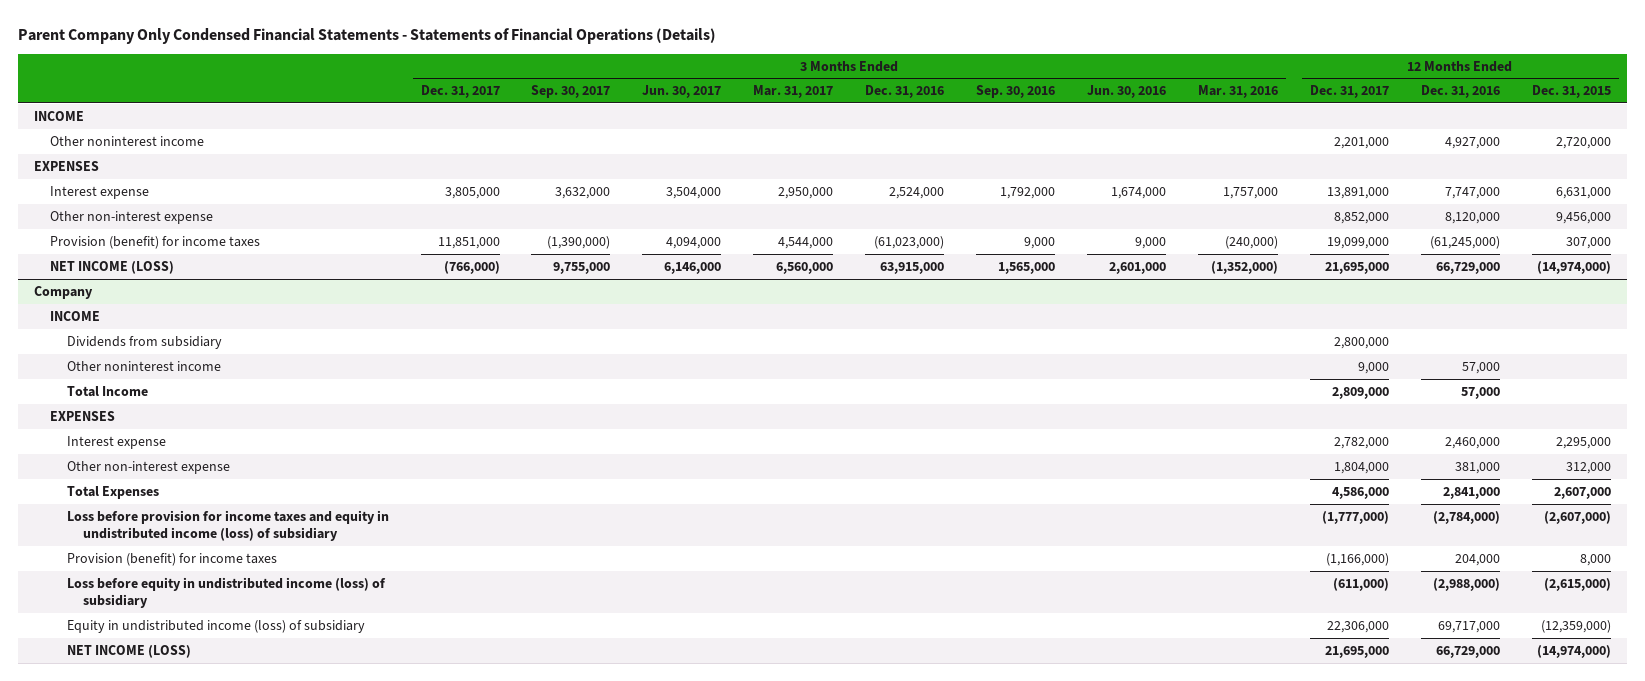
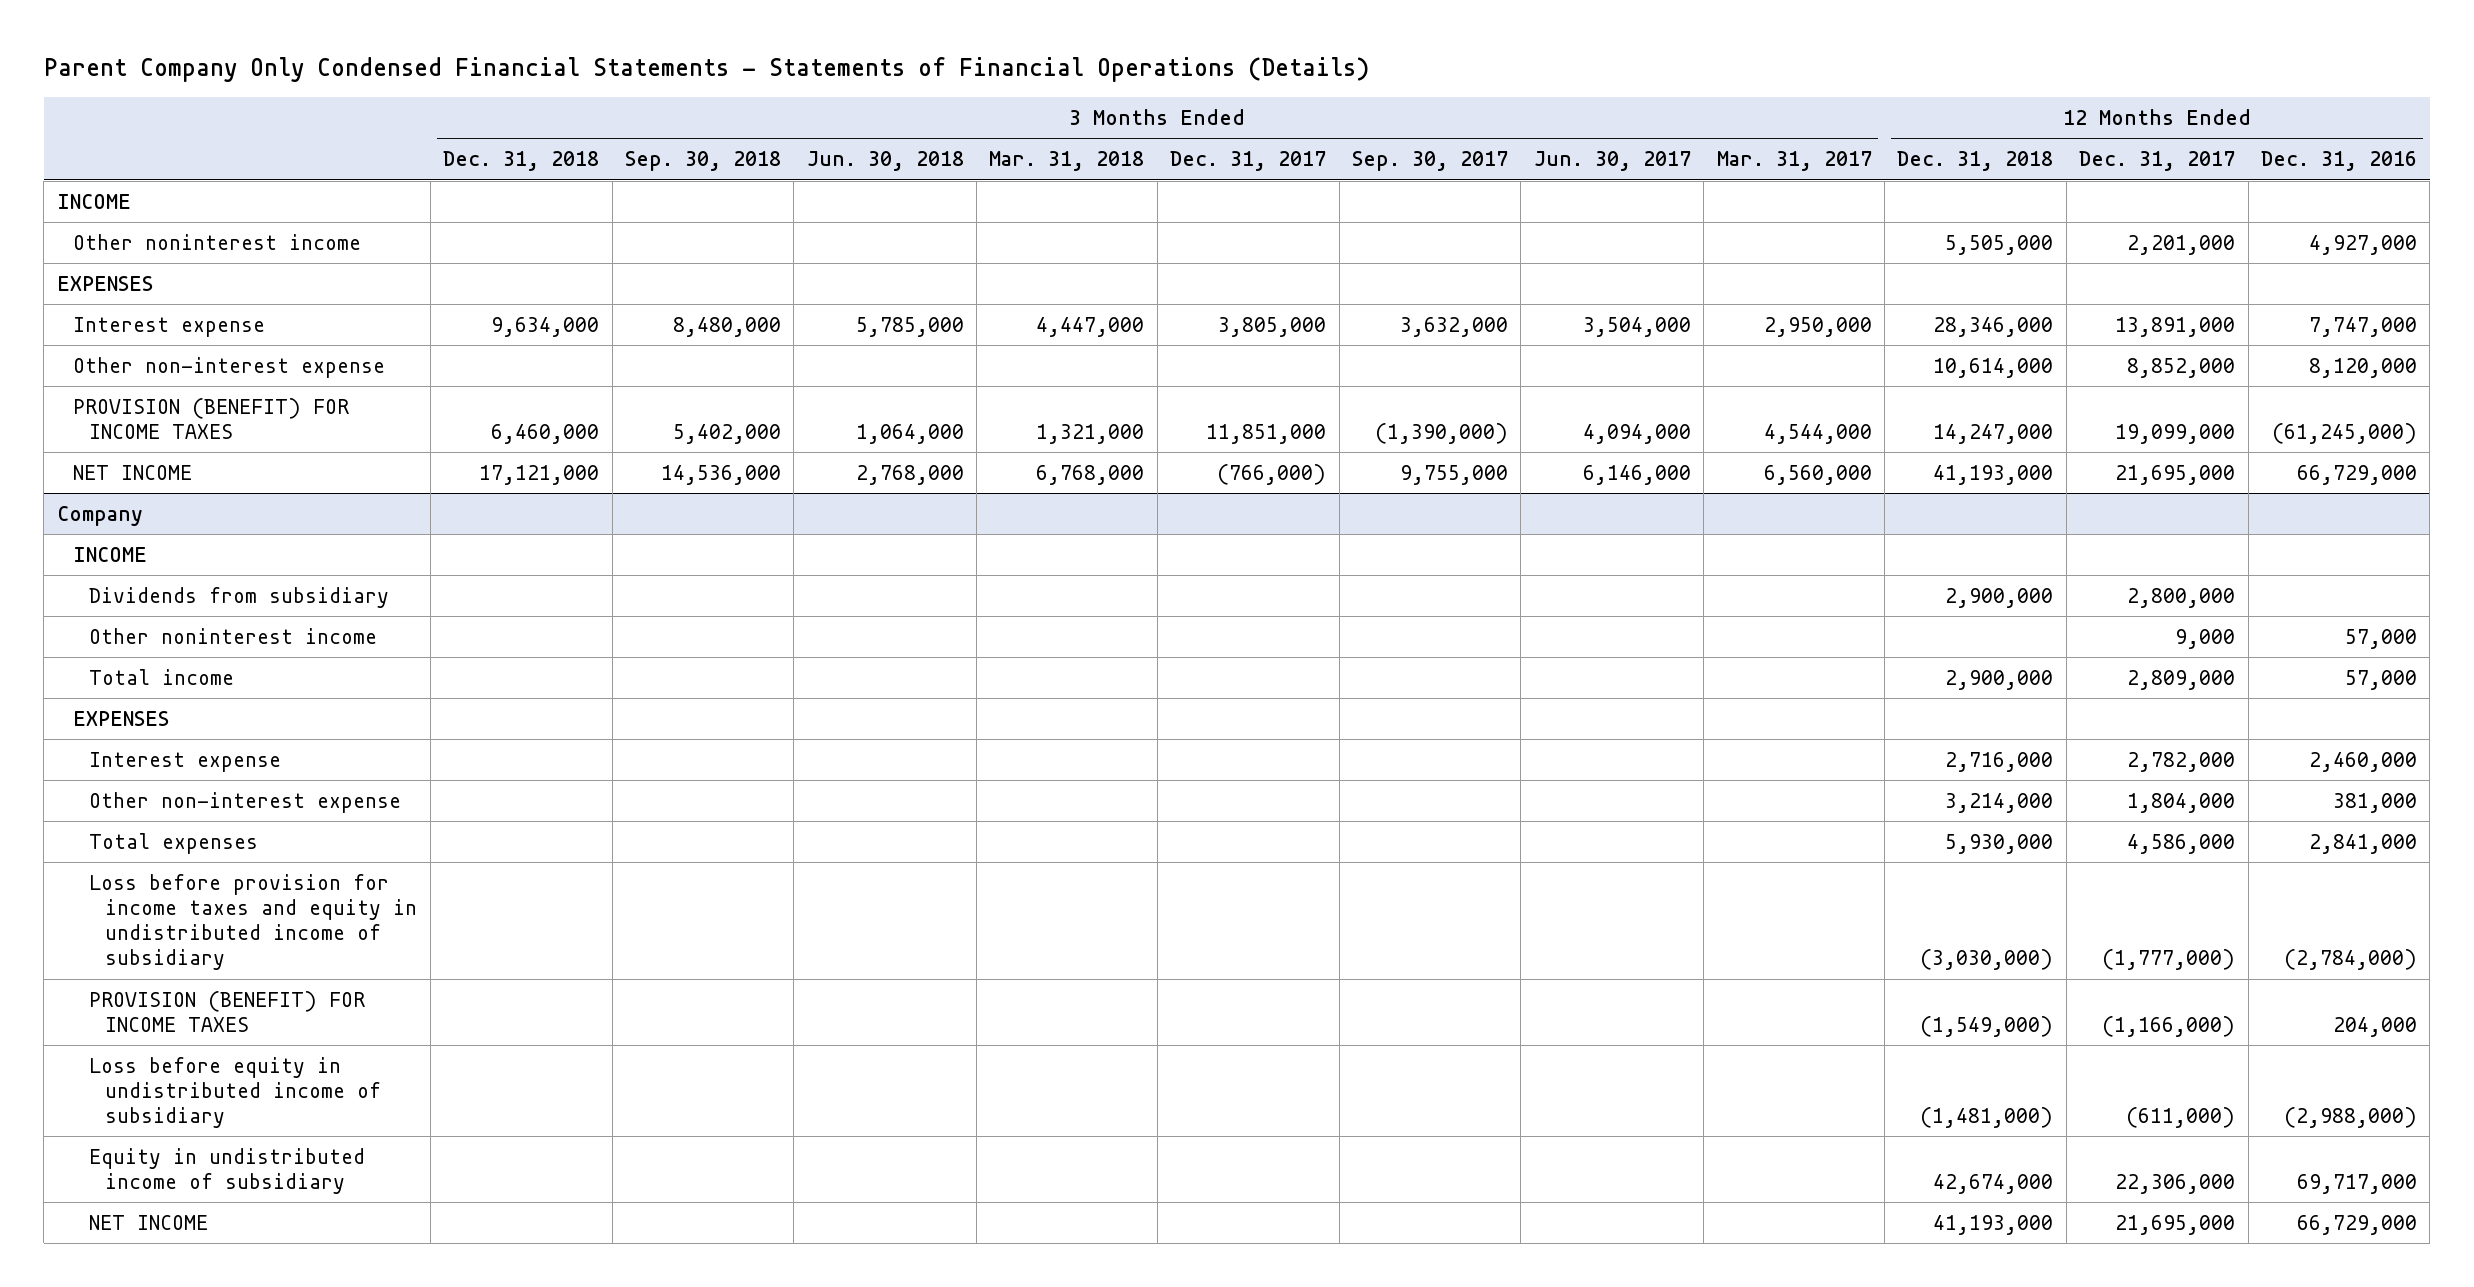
- | 3 Months Ended Dec. 31, 2017 | 3 Months Ended Sep. 30, 2017 | 3 Months Ended Jun. 30, 2017 | 3 Months Ended Mar. 31, 2017 | 3 Months Ended Dec. 31, 2016 | 3 Months Ended Sep. 30, 2016 | 3 Months Ended Jun. 30, 2016 | 3 Months Ended Mar. 31, 2016 | 12 Months Ended Dec. 31, 2017 | 12 Months Ended Dec. 31, 2016 | 12 Months Ended Dec. 31, 2015
+ | 3 Months Ended Dec. 31, 2018 | 3 Months Ended Sep. 30, 2018 | 3 Months Ended Jun. 30, 2018 | 3 Months Ended Mar. 31, 2018 | 3 Months Ended Dec. 31, 2017 | 3 Months Ended Sep. 30, 2017 | 3 Months Ended Jun. 30, 2017 | 3 Months Ended Mar. 31, 2017 | 12 Months Ended Dec. 31, 2018 | 12 Months Ended Dec. 31, 2017 | 12 Months Ended Dec. 31, 2016
- Provision (benefit) for income taxes | 11,851,000 | (1,390,000) | 4,094,000 | 4,544,000 | (61,023,000) | 9,000 | 9,000 | (240,000) | 19,099,000 | (61,245,000) | 307,000
- NET INCOME (LOSS) | (766,000) | 9,755,000 | 6,146,000 | 6,560,000 | 63,915,000 | 1,565,000 | 2,601,000 | (1,352,000) | 21,695,000 | 66,729,000 | (14,974,000)
+ PROVISION (BENEFIT) FOR INCOME TAXES | 6,460,000 | 5,402,000 | 1,064,000 | 1,321,000 | 11,851,000 | (1,390,000) | 4,094,000 | 4,544,000 | 14,247,000 | 19,099,000 | (61,245,000)
+ NET INCOME | 17,121,000 | 14,536,000 | 2,768,000 | 6,768,000 | (766,000) | 9,755,000 | 6,146,000 | 6,560,000 | 41,193,000 | 21,695,000 | 66,729,000
@ Company
- Total Income | | | | | | | | | 2,809,000 | 57,000 |
+ Total income | | | | | | | | | 2,900,000 | 2,809,000 | 57,000
- Total Expenses | | | | | | | | | 4,586,000 | 2,841,000 | 2,607,000
- Loss before provision for income taxes and equity in undistributed income (loss) of subsidiary | | | | | | | | | (1,777,000) | (2,784,000) | (2,607,000)
- Provision (benefit) for income taxes | | | | | | | | | (1,166,000) | 204,000 | 8,000
- Loss before equity in undistributed income (loss) of subsidiary | | | | | | | | | (611,000) | (2,988,000) | (2,615,000)
- Equity in undistributed income (loss) of subsidiary | | | | | | | | | 22,306,000 | 69,717,000 | (12,359,000)
- NET INCOME (LOSS) | | | | | | | | | 21,695,000 | 66,729,000 | (14,974,000)
+ Total expenses | | | | | | | | | 5,930,000 | 4,586,000 | 2,841,000
+ Loss before provision for income taxes and equity in undistributed income of subsidiary | | | | | | | | | (3,030,000) | (1,777,000) | (2,784,000)
+ PROVISION (BENEFIT) FOR INCOME TAXES | | | | | | | | | (1,549,000) | (1,166,000) | 204,000
+ Loss before equity in undistributed income of subsidiary | | | | | | | | | (1,481,000) | (611,000) | (2,988,000)
+ Equity in undistributed income of subsidiary | | | | | | | | | 42,674,000 | 22,306,000 | 69,717,000
+ NET INCOME | | | | | | | | | 41,193,000 | 21,695,000 | 66,729,000

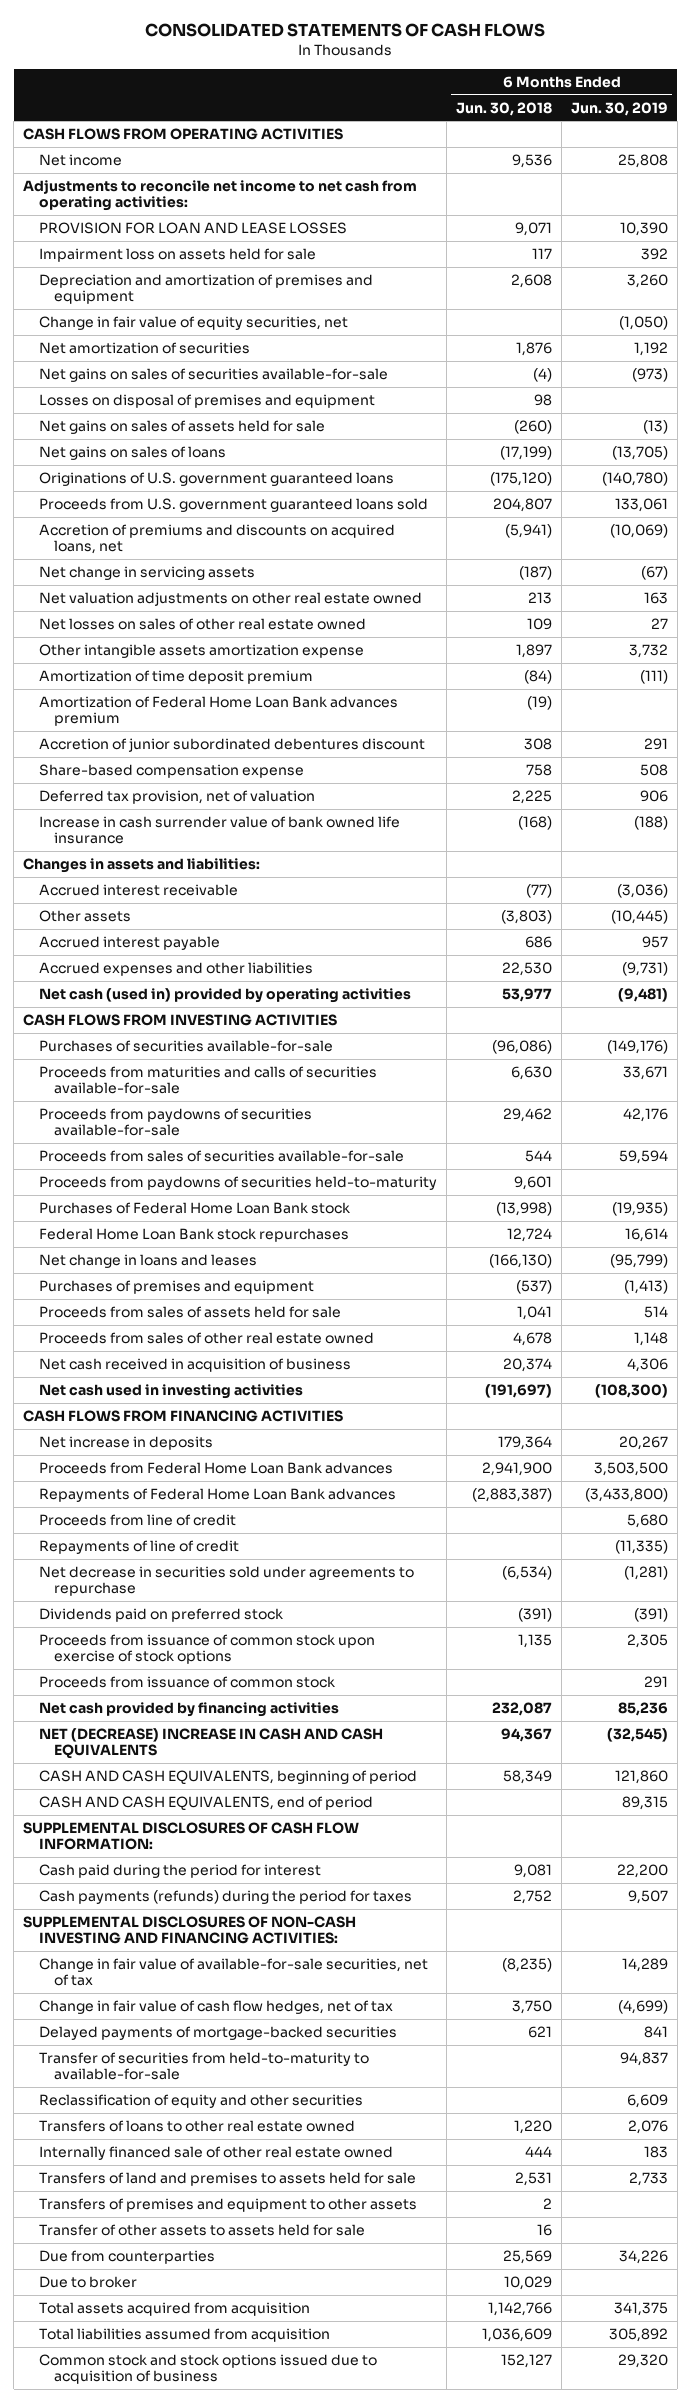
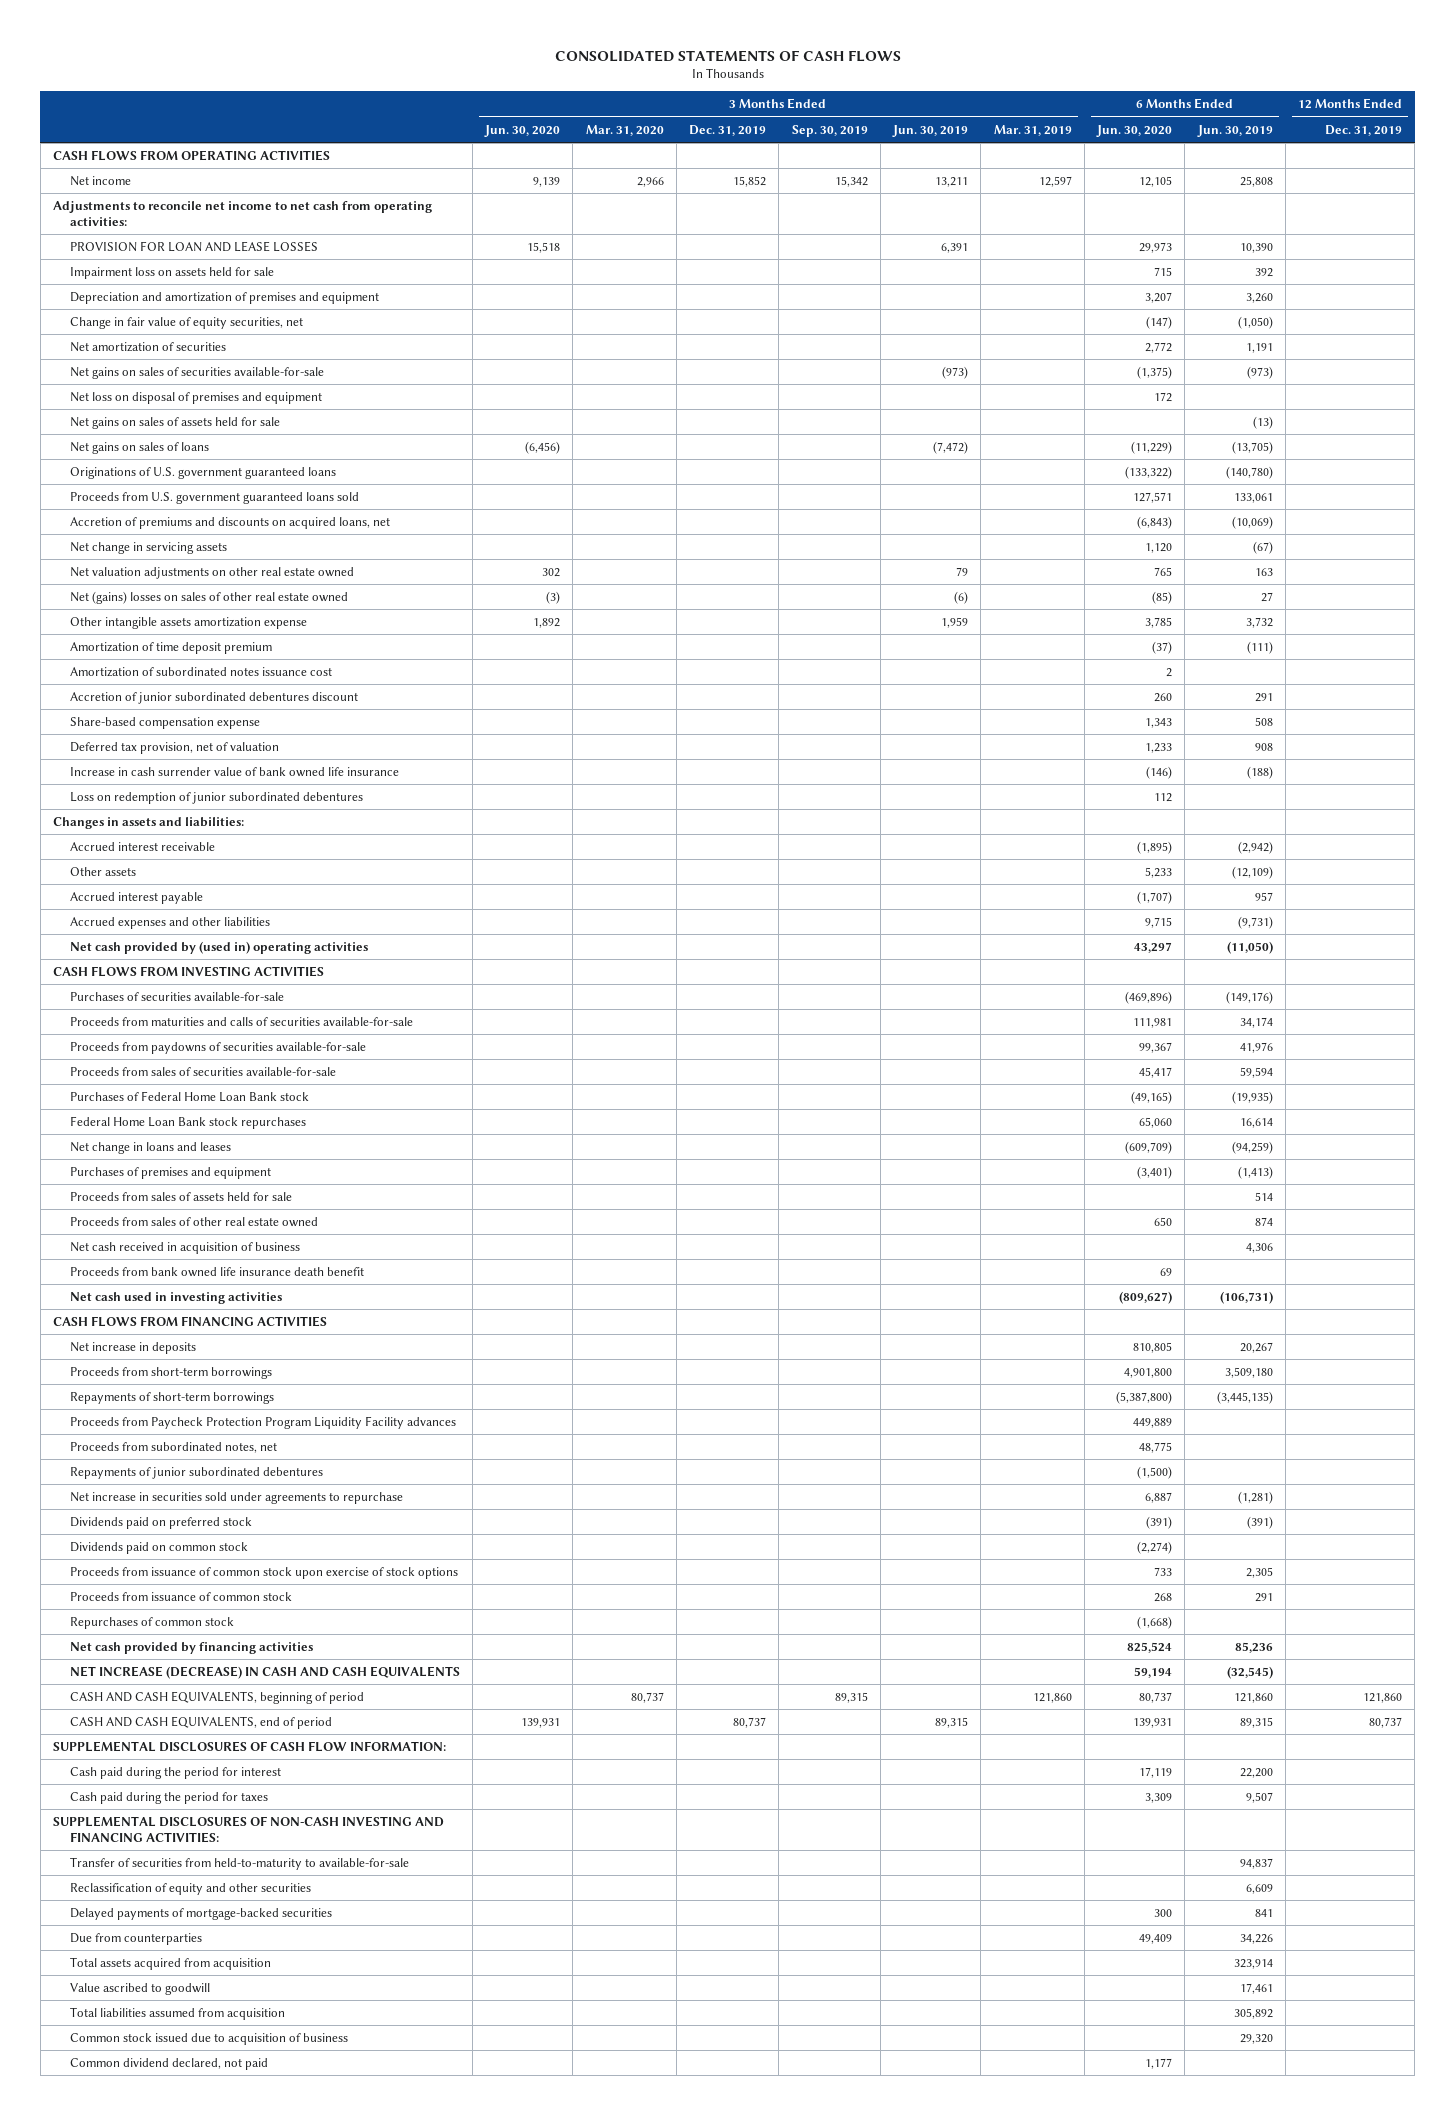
- | 6 Months Ended Jun. 30, 2018 | 6 Months Ended Jun. 30, 2019
+ | 3 Months Ended Jun. 30, 2020 | 3 Months Ended Mar. 31, 2020 | 3 Months Ended Dec. 31, 2019 | 3 Months Ended Sep. 30, 2019 | 3 Months Ended Jun. 30, 2019 | 3 Months Ended Mar. 31, 2019 | 6 Months Ended Jun. 30, 2020 | 6 Months Ended Jun. 30, 2019 | 12 Months Ended Dec. 31, 2019
- Net amortization of securities | 1,876 | 1,192
+ Net amortization of securities | | | | | | | 2,772 | 1,191 |
- Losses on disposal of premises and equipment | 98 |
+ Net loss on disposal of premises and equipment | | | | | | | 172 | |
- Net losses on sales of other real estate owned | 109 | 27
+ Net (gains) losses on sales of other real estate owned | (3) | | | | (6) | | (85) | 27 |
- Amortization of Federal Home Loan Bank advances premium | (19) |
+ Amortization of subordinated notes issuance cost | | | | | | | 2 | |
- Deferred tax provision, net of valuation | 2,225 | 906
+ Deferred tax provision, net of valuation | | | | | | | 1,233 | 908 |
+ Loss on redemption of junior subordinated debentures | | | | | | | 112 | |
- Accrued interest receivable | (77) | (3,036)
- Other assets | (3,803) | (10,445)
+ Accrued interest receivable | | | | | | | (1,895) | (2,942) |
+ Other assets | | | | | | | 5,233 | (12,109) |
- Net cash (used in) provided by operating activities | 53,977 | (9,481)
+ Net cash provided by (used in) operating activities | | | | | | | 43,297 | (11,050) |
- Proceeds from maturities and calls of securities available-for-sale | 6,630 | 33,671
- Proceeds from paydowns of securities available-for-sale | 29,462 | 42,176
+ Proceeds from maturities and calls of securities available-for-sale | | | | | | | 111,981 | 34,174 |
+ Proceeds from paydowns of securities available-for-sale | | | | | | | 99,367 | 41,976 |
- Proceeds from paydowns of securities held-to-maturity | 9,601 |
- Net change in loans and leases | (166,130) | (95,799)
+ Net change in loans and leases | | | | | | | (609,709) | (94,259) |
- Proceeds from sales of other real estate owned | 4,678 | 1,148
+ Proceeds from sales of other real estate owned | | | | | | | 650 | 874 |
- Net cash used in investing activities | (191,697) | (108,300)
+ Proceeds from bank owned life insurance death benefit | | | | | | | 69 | |
+ Net cash used in investing activities | | | | | | | (809,627) | (106,731) |
- Proceeds from Federal Home Loan Bank advances | 2,941,900 | 3,503,500
- Repayments of Federal Home Loan Bank advances | (2,883,387) | (3,433,800)
- Proceeds from line of credit | | 5,680
- Repayments of line of credit | | (11,335)
- Net decrease in securities sold under agreements to repurchase | (6,534) | (1,281)
+ Proceeds from short-term borrowings | | | | | | | 4,901,800 | 3,509,180 |
+ Repayments of short-term borrowings | | | | | | | (5,387,800) | (3,445,135) |
+ Proceeds from Paycheck Protection Program Liquidity Facility advances | | | | | | | 449,889 | |
+ Proceeds from subordinated notes, net | | | | | | | 48,775 | |
+ Repayments of junior subordinated debentures | | | | | | | (1,500) | |
+ Net increase in securities sold under agreements to repurchase | | | | | | | 6,887 | (1,281) |
+ Dividends paid on common stock | | | | | | | (2,274) | |
+ Repurchases of common stock | | | | | | | (1,668) | |
- NET (DECREASE) INCREASE IN CASH AND CASH EQUIVALENTS | 94,367 | (32,545)
+ NET INCREASE (DECREASE) IN CASH AND CASH EQUIVALENTS | | | | | | | 59,194 | (32,545) |
- Cash payments (refunds) during the period for taxes | 2,752 | 9,507
+ Cash paid during the period for taxes | | | | | | | 3,309 | 9,507 |
- Change in fair value of available-for-sale securities, net of tax | (8,235) | 14,289
- Change in fair value of cash flow hedges, net of tax | 3,750 | (4,699)
- Transfers of loans to other real estate owned | 1,220 | 2,076
- Internally financed sale of other real estate owned | 444 | 183
- Transfers of land and premises to assets held for sale | 2,531 | 2,733
- Transfers of premises and equipment to other assets | 2 |
- Transfer of other assets to assets held for sale | 16 |
moved down: Delayed payments of mortgage-backed securities | | | | | | | 300 | 841 |
- Due to broker | 10,029 |
- Total assets acquired from acquisition | 1,142,766 | 341,375
+ Total assets acquired from acquisition | | | | | | | | 323,914 |
+ Value ascribed to goodwill | | | | | | | | 17,461 |
- Common stock and stock options issued due to acquisition of business | 152,127 | 29,320
+ Common stock issued due to acquisition of business | | | | | | | | 29,320 |
+ Common dividend declared, not paid | | | | | | | 1,177 | |

